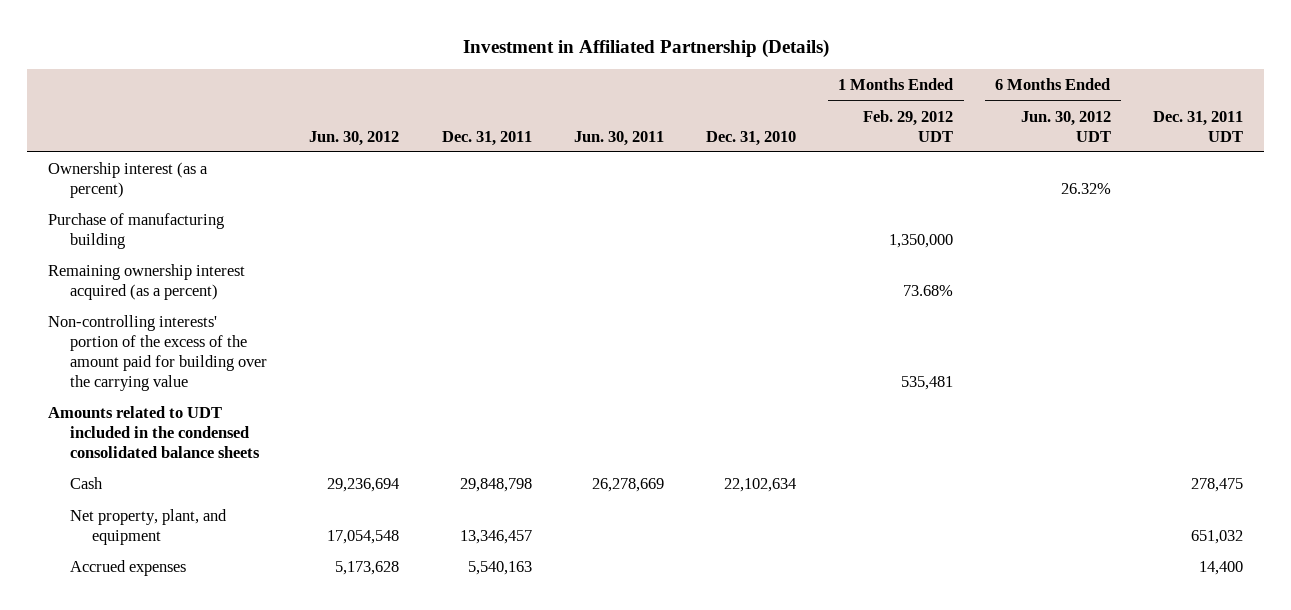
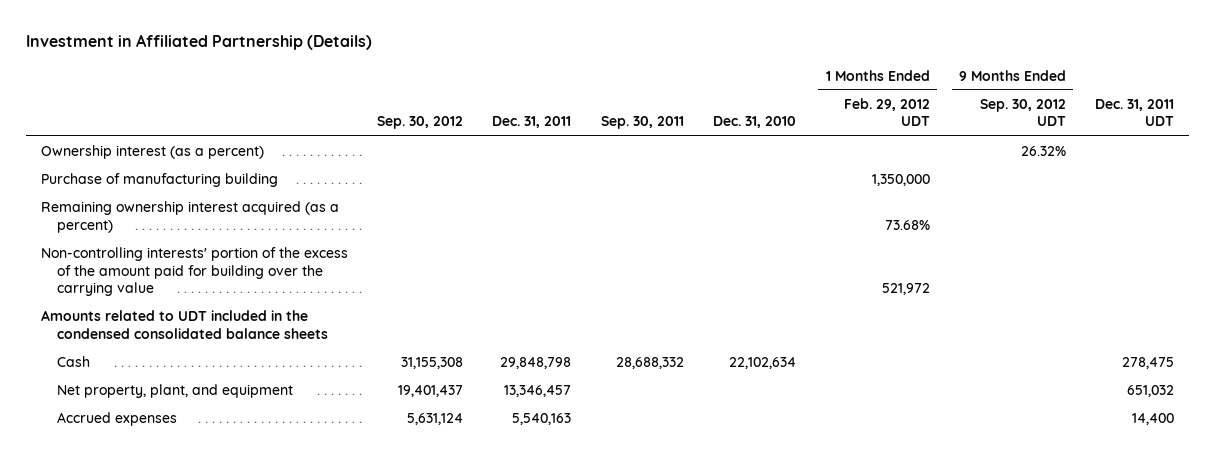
- | Jun. 30, 2012 | Dec. 31, 2011 | Jun. 30, 2011 | Dec. 31, 2010 | 1 Months Ended Feb. 29, 2012 UDT | 6 Months Ended Jun. 30, 2012 UDT | Dec. 31, 2011 UDT
+ | Sep. 30, 2012 | Dec. 31, 2011 | Sep. 30, 2011 | Dec. 31, 2010 | 1 Months Ended Feb. 29, 2012 UDT | 9 Months Ended Sep. 30, 2012 UDT | Dec. 31, 2011 UDT
- Non-controlling interests' portion of the excess of the amount paid for building over the carrying value | | | | | 535,481 | |
+ Non-controlling interests' portion of the excess of the amount paid for building over the carrying value | | | | | 521,972 | |

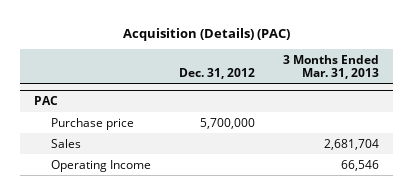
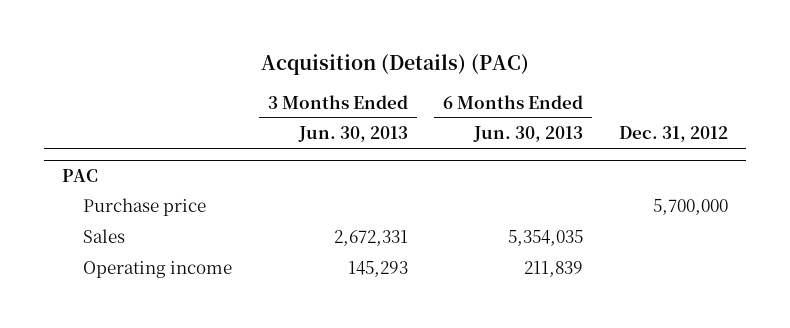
- | Dec. 31, 2012 | 3 Months Ended Mar. 31, 2013
+ | 3 Months Ended Jun. 30, 2013 | 6 Months Ended Jun. 30, 2013 | Dec. 31, 2012
@ PAC
- Operating Income | | 66,546
+ Operating income | 145,293 | 211,839 |

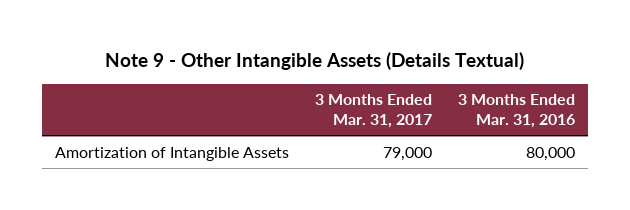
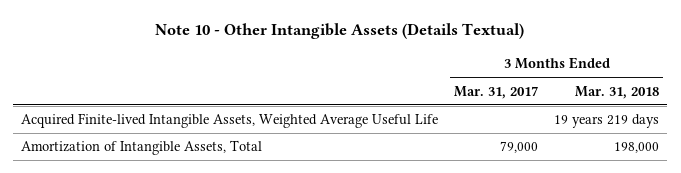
- Note 9 - Other Intangible Assets (Details Textual)
+ Note 10 - Other Intangible Assets (Details Textual)
- | 3 Months Ended Mar. 31, 2017 | 3 Months Ended Mar. 31, 2016
+ | 3 Months Ended Mar. 31, 2017 | 3 Months Ended Mar. 31, 2018
- Amortization of Intangible Assets | 79,000 | 80,000
+ Acquired Finite-lived Intangible Assets, Weighted Average Useful Life | | 19 years 219 days
+ Amortization of Intangible Assets, Total | 79,000 | 198,000

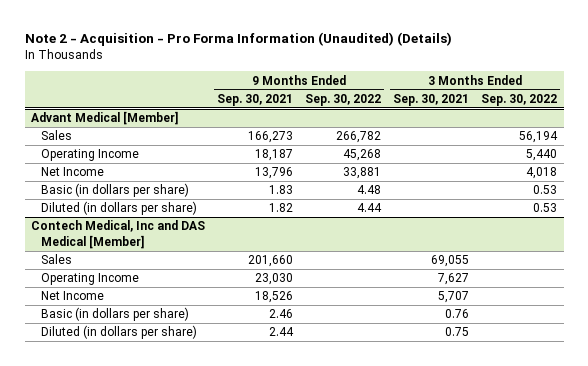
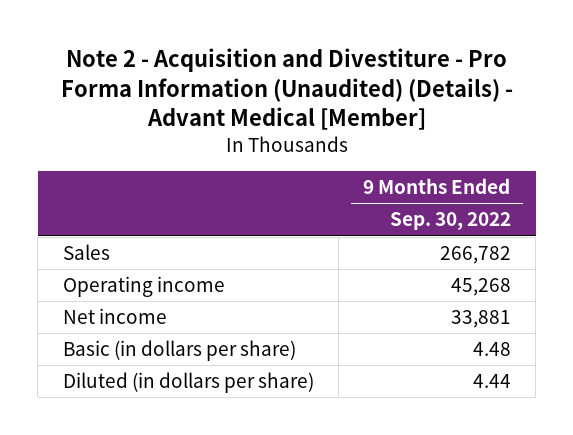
- Note 2 - Acquisition - Pro Forma Information (Unaudited) (Details)
+ Note 2 - Acquisition and Divestiture - Pro Forma Information (Unaudited) (Details) - Advant Medical [Member]
- | 9 Months Ended Sep. 30, 2021 | 9 Months Ended Sep. 30, 2022 | 3 Months Ended Sep. 30, 2021 | 3 Months Ended Sep. 30, 2022
+ | 9 Months Ended Sep. 30, 2022
- Advant Medical [Member]
- Operating Income | 18,187 | 45,268 | | 5,440
- Net Income | 13,796 | 33,881 | | 4,018
+ Operating income | 45,268
+ Net income | 33,881
- Contech Medical, Inc and DAS Medical [Member]
- Sales | 201,660 | | 69,055 |
- Operating Income | 23,030 | | 7,627 |
- Net Income | 18,526 | | 5,707 |
- Basic (in dollars per share) | 2.46 | | 0.76 |
- Diluted (in dollars per share) | 2.44 | | 0.75 |

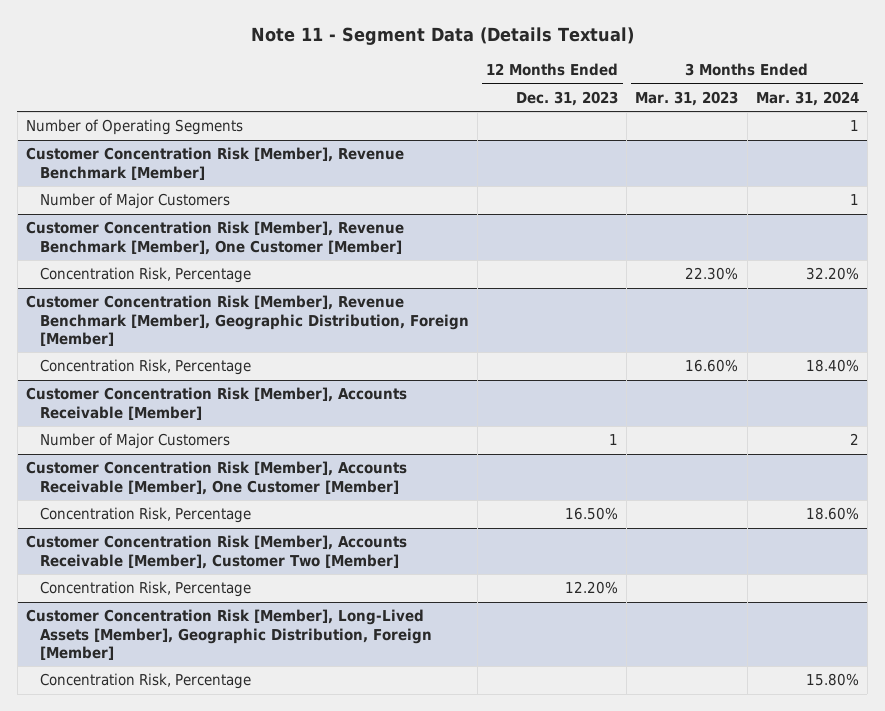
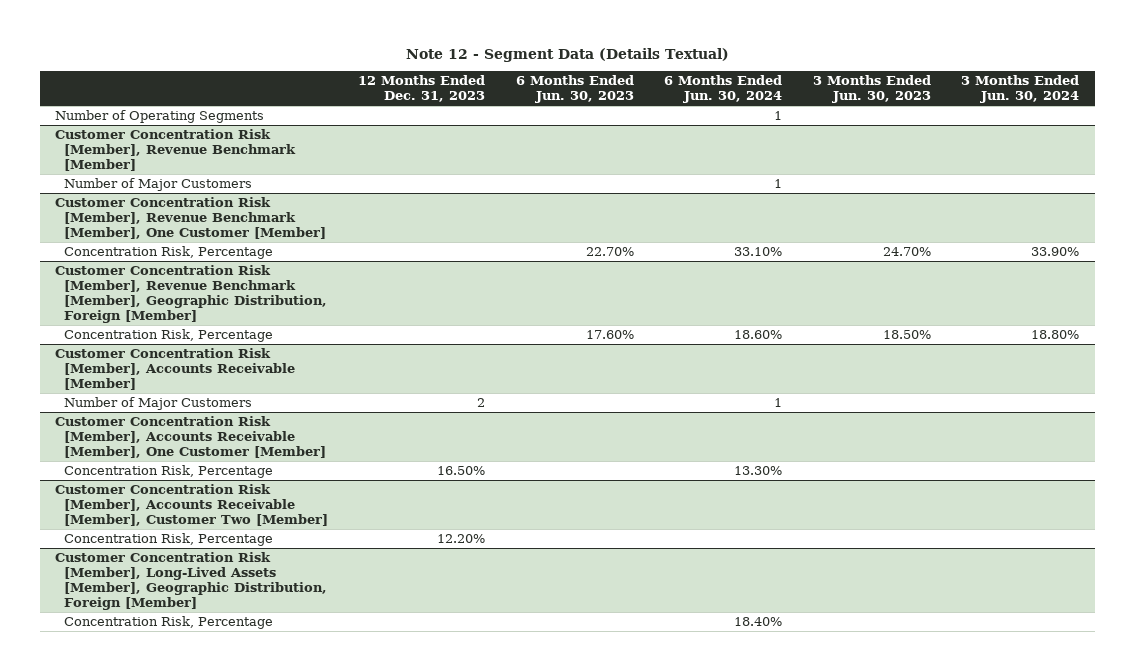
- Note 11 - Segment Data (Details Textual)
+ Note 12 - Segment Data (Details Textual)
- | 12 Months Ended Dec. 31, 2023 | 3 Months Ended Mar. 31, 2023 | 3 Months Ended Mar. 31, 2024
+ | 12 Months Ended Dec. 31, 2023 | 6 Months Ended Jun. 30, 2023 | 6 Months Ended Jun. 30, 2024 | 3 Months Ended Jun. 30, 2023 | 3 Months Ended Jun. 30, 2024
@ Customer Concentration Risk [Member], Accounts Receivable [Member]
- Number of Major Customers | 1 | | 2
+ Number of Major Customers | 2 | | 1 | |

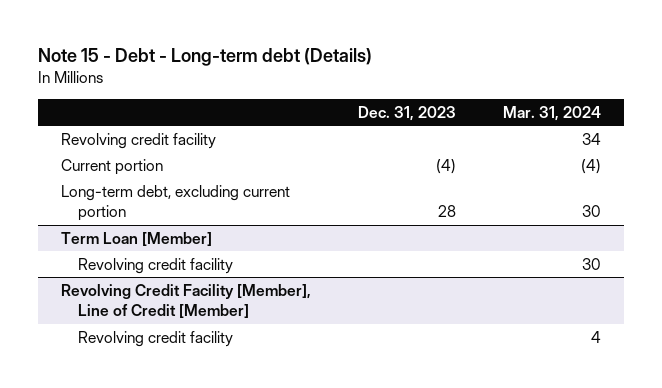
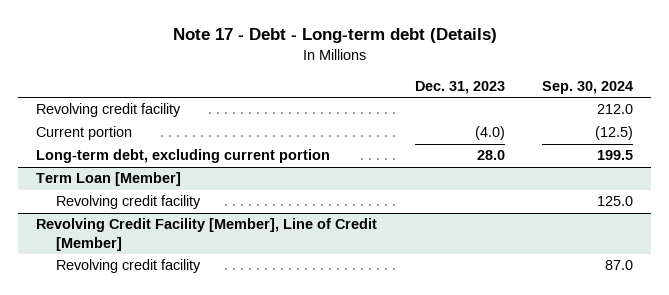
- Note 15 - Debt - Long-term debt (Details)
+ Note 17 - Debt - Long-term debt (Details)
- | Dec. 31, 2023 | Mar. 31, 2024
+ | Dec. 31, 2023 | Sep. 30, 2024
- Current portion | (4) | (4)
- Long-term debt, excluding current portion | 28 | 30
+ Current portion | (4.0) | (12.5)
+ Long-term debt, excluding current portion | 28.0 | 199.5

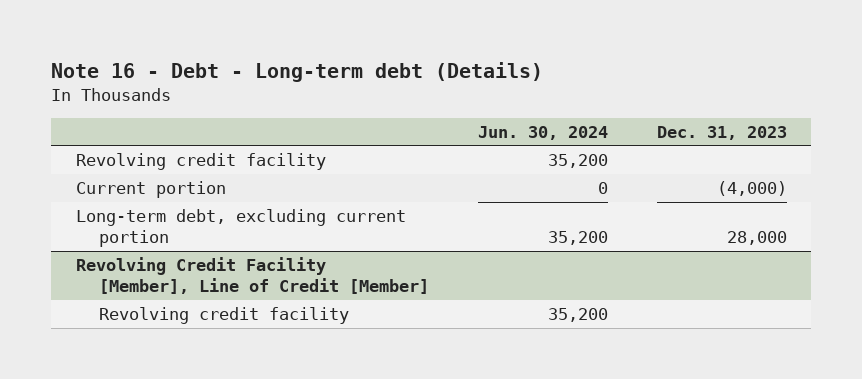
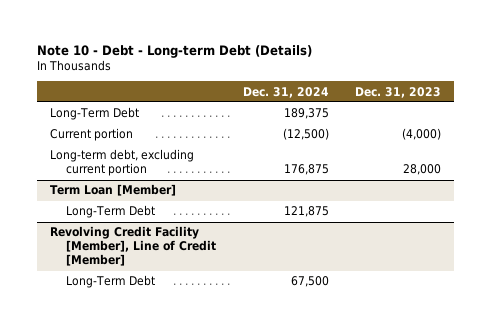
- Note 16 - Debt - Long-term debt (Details)
+ Note 10 - Debt - Long-term Debt (Details)
- | Jun. 30, 2024 | Dec. 31, 2023
+ | Dec. 31, 2024 | Dec. 31, 2023
- Revolving credit facility | 35,200 |
+ Long-Term Debt | 189,375 |
+ Term Loan [Member]
+ Long-Term Debt | 121,875 |
@ Revolving Credit Facility [Member], Line of Credit [Member]
- Revolving credit facility | 35,200 |
+ Long-Term Debt | 67,500 |

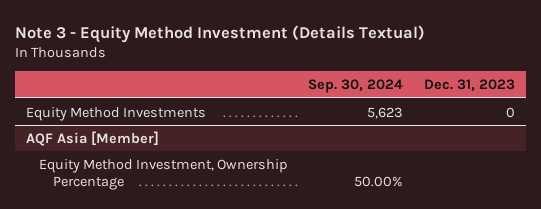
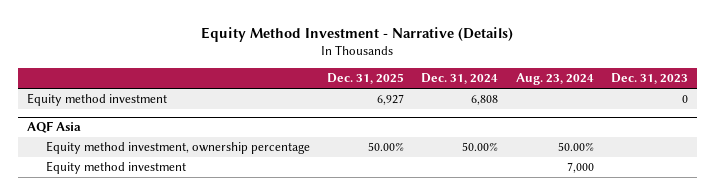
- Note 3 - Equity Method Investment (Details Textual)
+ Equity Method Investment - Narrative (Details)
- | Sep. 30, 2024 | Dec. 31, 2023
+ | Dec. 31, 2025 | Dec. 31, 2024 | Aug. 23, 2024 | Dec. 31, 2023
- Equity Method Investments | 5,623 | 0
- AQF Asia [Member]
- Equity Method Investment, Ownership Percentage | 50.00% |
+ Equity method investment | 6,927 | 6,808 | | 0
+ AQF Asia
+ Equity method investment, ownership percentage | 50.00% | 50.00% | 50.00% |
+ Equity method investment | | | 7,000 |

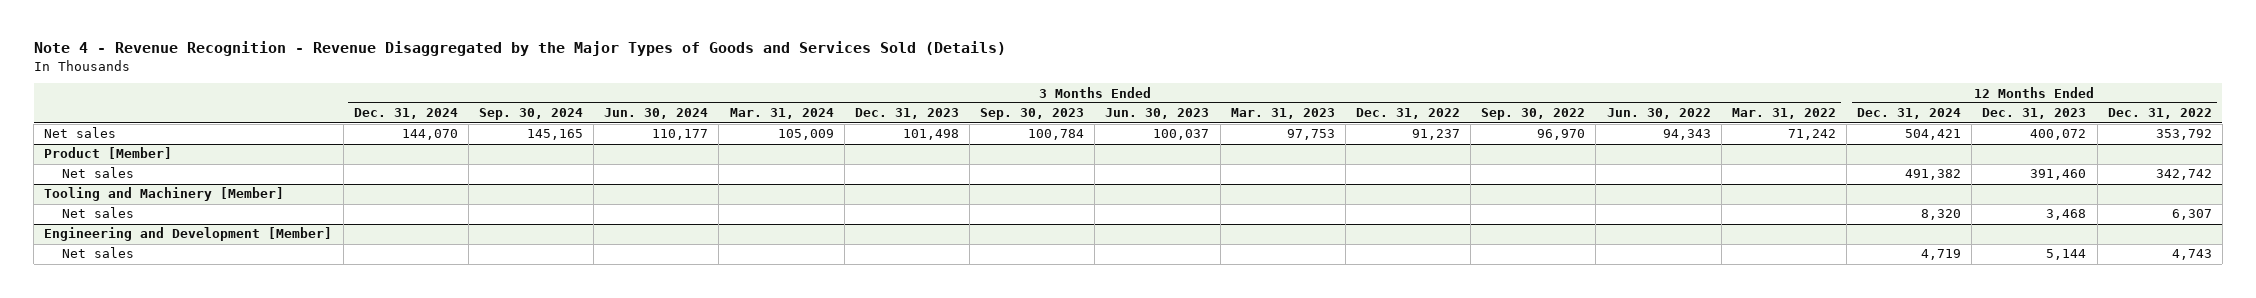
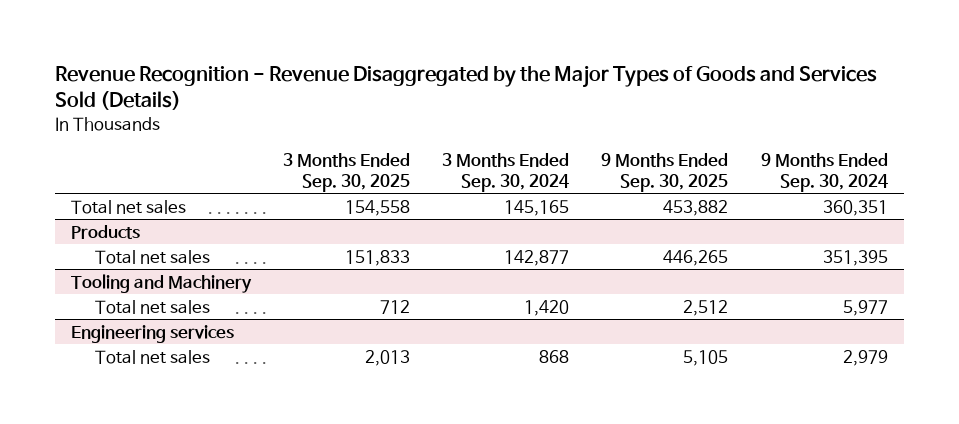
- Note 4 - Revenue Recognition - Revenue Disaggregated by the Major Types of Goods and Services Sold (Details)
+ Revenue Recognition - Revenue Disaggregated by the Major Types of Goods and Services Sold (Details)
- | 3 Months Ended Dec. 31, 2024 | 3 Months Ended Sep. 30, 2024 | 3 Months Ended Jun. 30, 2024 | 3 Months Ended Mar. 31, 2024 | 3 Months Ended Dec. 31, 2023 | 3 Months Ended Sep. 30, 2023 | 3 Months Ended Jun. 30, 2023 | 3 Months Ended Mar. 31, 2023 | 3 Months Ended Dec. 31, 2022 | 3 Months Ended Sep. 30, 2022 | 3 Months Ended Jun. 30, 2022 | 3 Months Ended Mar. 31, 2022 | 12 Months Ended Dec. 31, 2024 | 12 Months Ended Dec. 31, 2023 | 12 Months Ended Dec. 31, 2022
+ | 3 Months Ended Sep. 30, 2025 | 3 Months Ended Sep. 30, 2024 | 9 Months Ended Sep. 30, 2025 | 9 Months Ended Sep. 30, 2024
- Net sales | 144,070 | 145,165 | 110,177 | 105,009 | 101,498 | 100,784 | 100,037 | 97,753 | 91,237 | 96,970 | 94,343 | 71,242 | 504,421 | 400,072 | 353,792
- Product [Member]
- Net sales | | | | | | | | | | | | | 491,382 | 391,460 | 342,742
- Tooling and Machinery [Member]
- Net sales | | | | | | | | | | | | | 8,320 | 3,468 | 6,307
- Engineering and Development [Member]
- Net sales | | | | | | | | | | | | | 4,719 | 5,144 | 4,743
+ Total net sales | 154,558 | 145,165 | 453,882 | 360,351
+ Products
+ Total net sales | 151,833 | 142,877 | 446,265 | 351,395
+ Tooling and Machinery
+ Total net sales | 712 | 1,420 | 2,512 | 5,977
+ Engineering services
+ Total net sales | 2,013 | 868 | 5,105 | 2,979

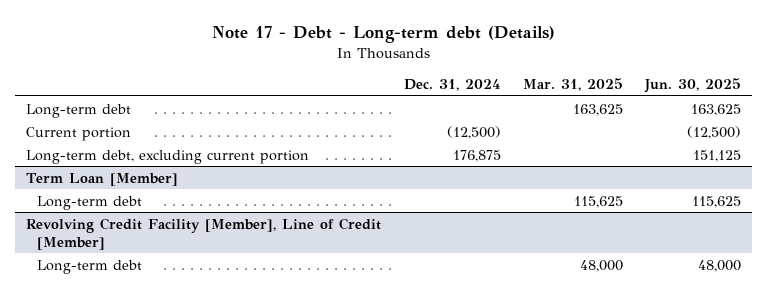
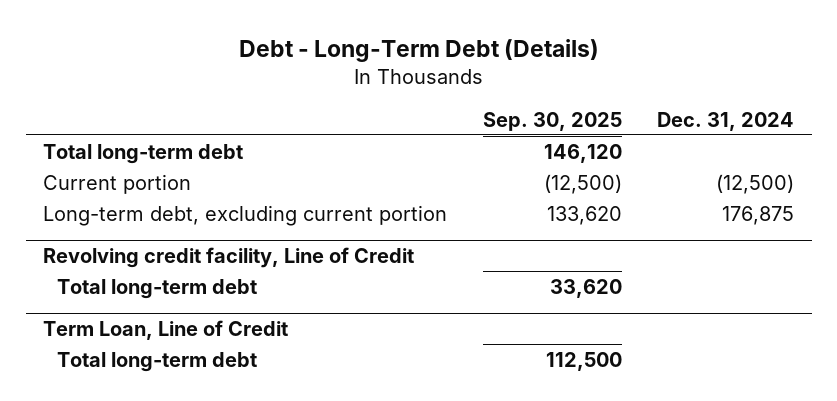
- Note 17 - Debt - Long-term debt (Details)
+ Debt - Long-Term Debt (Details)
- | Dec. 31, 2024 | Mar. 31, 2025 | Jun. 30, 2025
+ | Sep. 30, 2025 | Dec. 31, 2024
- Long-term debt | | 163,625 | 163,625
+ Total long-term debt | 146,120 |
- Term Loan [Member]
- Long-term debt | | 115,625 | 115,625
- Revolving Credit Facility [Member], Line of Credit [Member]
- Long-term debt | | 48,000 | 48,000
+ Revolving credit facility, Line of Credit
+ Total long-term debt | 33,620 |
+ Term Loan, Line of Credit
+ Total long-term debt | 112,500 |

